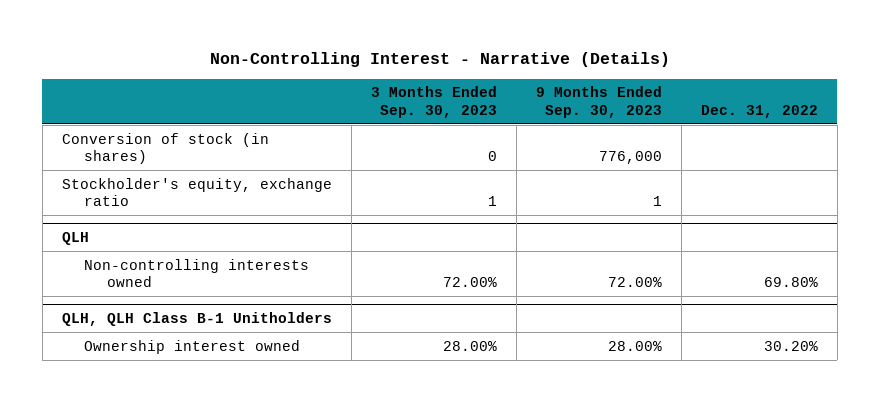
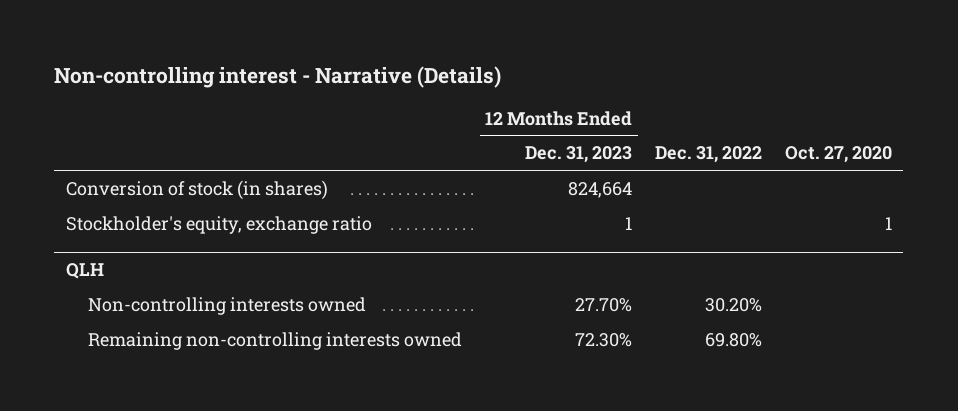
- Non-Controlling Interest - Narrative (Details)
+ Non-controlling interest - Narrative (Details)
- | 3 Months Ended Sep. 30, 2023 | 9 Months Ended Sep. 30, 2023 | Dec. 31, 2022
+ | 12 Months Ended Dec. 31, 2023 | Dec. 31, 2022 | Oct. 27, 2020
@ QLH
- Non-controlling interests owned | 72.00% | 72.00% | 69.80%
- QLH, QLH Class B-1 Unitholders
- Ownership interest owned | 28.00% | 28.00% | 30.20%
@ QLH
+ Non-controlling interests owned | 27.70% | 30.20% |
+ Remaining non-controlling interests owned | 72.30% | 69.80% |

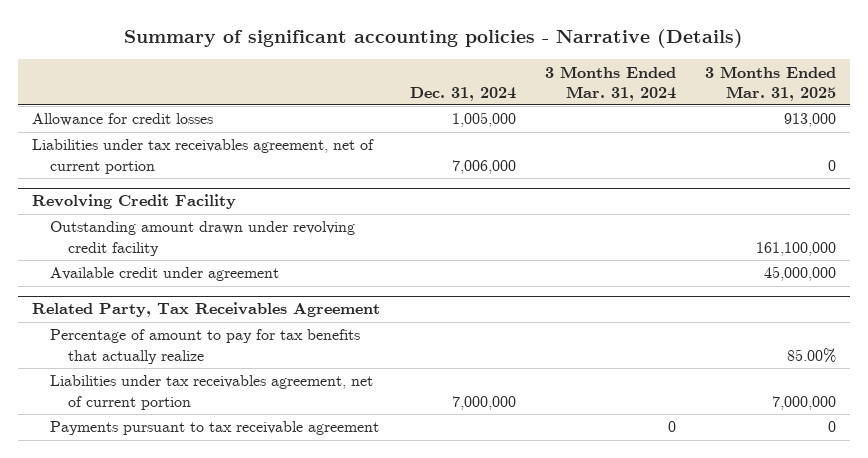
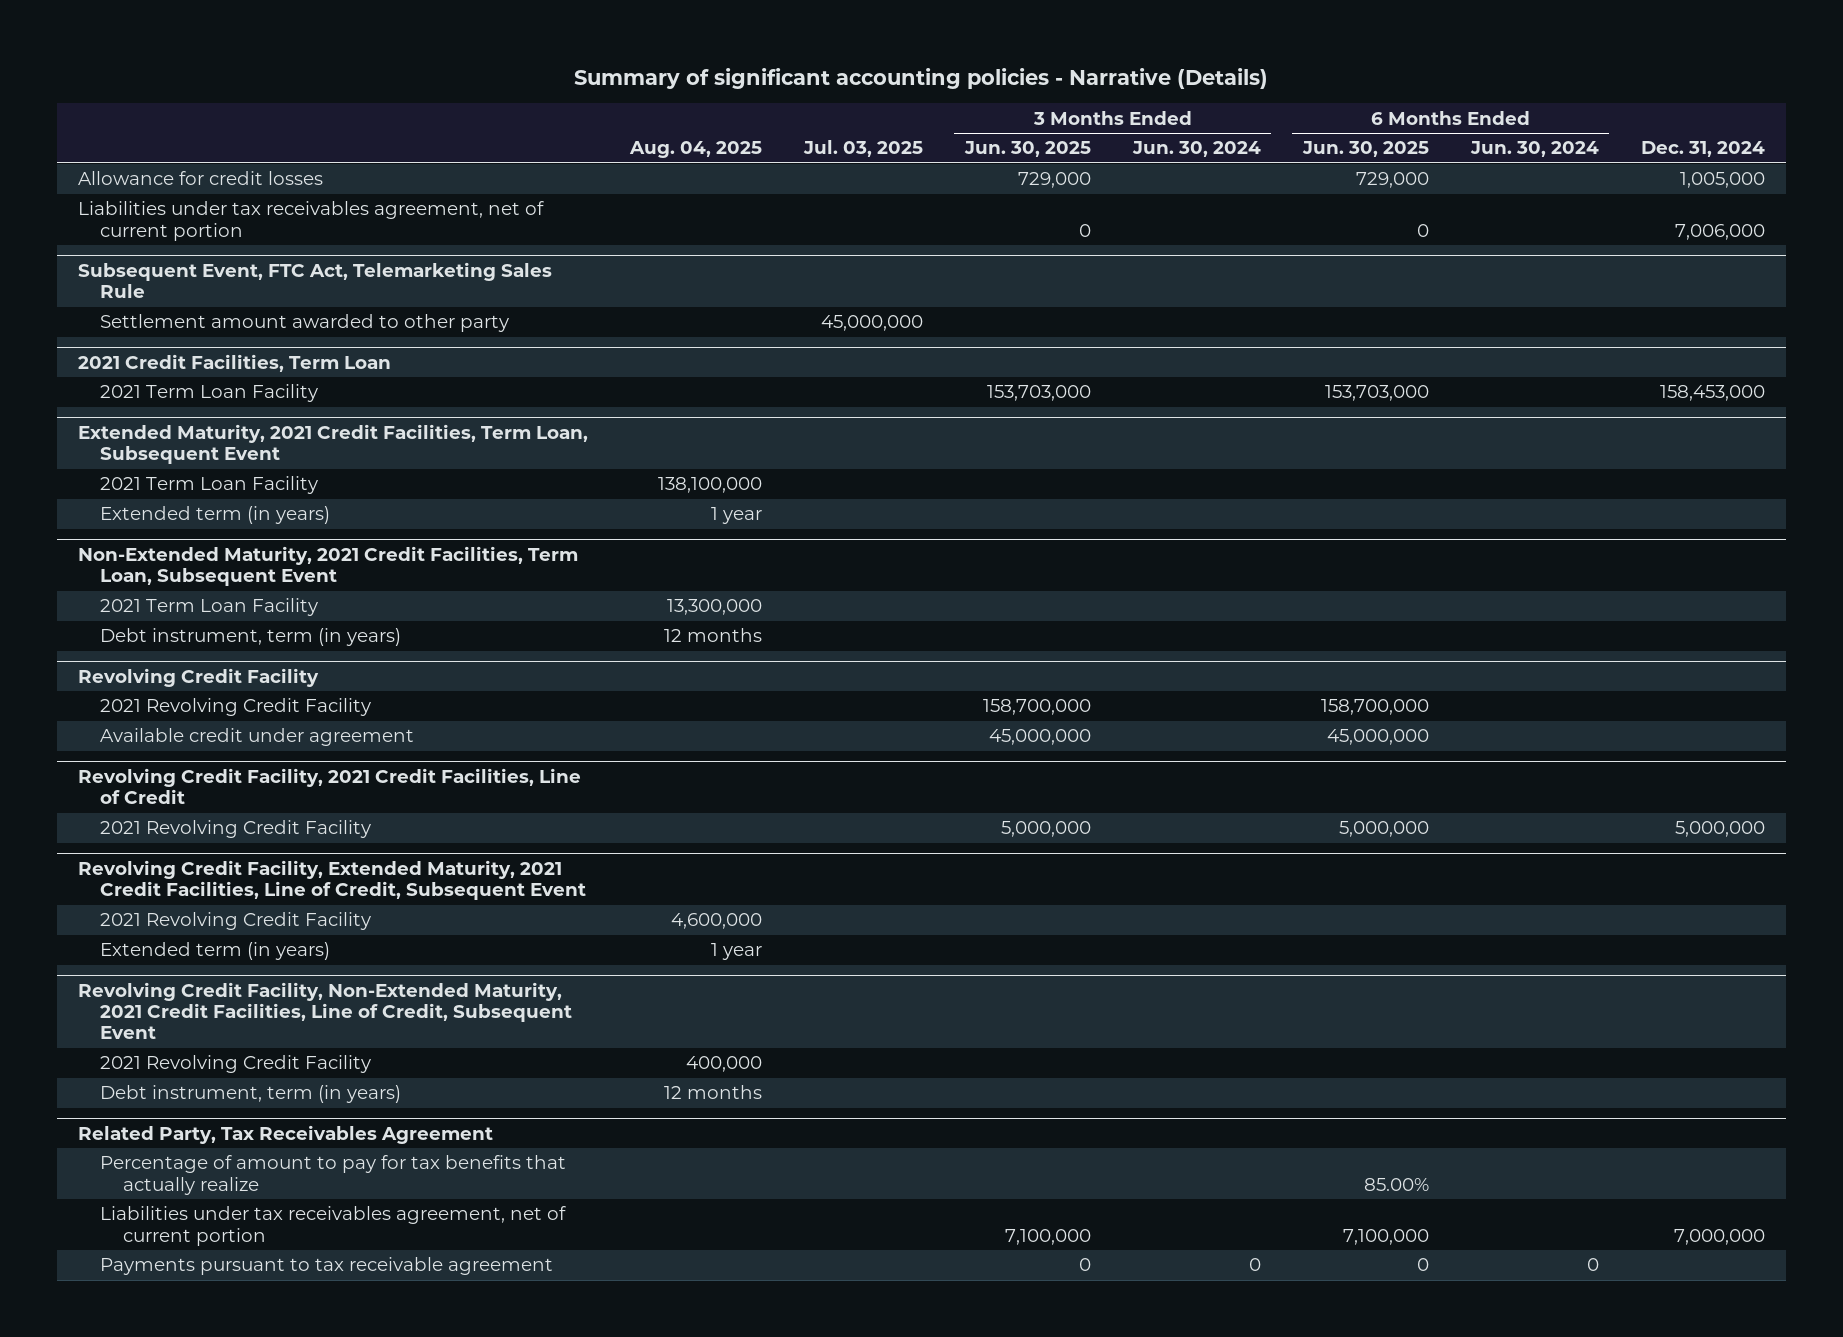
- | Dec. 31, 2024 | 3 Months Ended Mar. 31, 2024 | 3 Months Ended Mar. 31, 2025
+ | Aug. 04, 2025 | Jul. 03, 2025 | 3 Months Ended Jun. 30, 2025 | 3 Months Ended Jun. 30, 2024 | 6 Months Ended Jun. 30, 2025 | 6 Months Ended Jun. 30, 2024 | Dec. 31, 2024
+ Subsequent Event, FTC Act, Telemarketing Sales Rule
+ Settlement amount awarded to other party | | 45,000,000 | | | | |
+ 2021 Credit Facilities, Term Loan
+ 2021 Term Loan Facility | | | 153,703,000 | | 153,703,000 | | 158,453,000
+ Extended Maturity, 2021 Credit Facilities, Term Loan, Subsequent Event
+ 2021 Term Loan Facility | 138,100,000 | | | | | |
+ Extended term (in years) | 1 year | | | | | |
+ Non-Extended Maturity, 2021 Credit Facilities, Term Loan, Subsequent Event
+ 2021 Term Loan Facility | 13,300,000 | | | | | |
+ Debt instrument, term (in years) | 12 months | | | | | |
@ Revolving Credit Facility
- Outstanding amount drawn under revolving credit facility | | | 161,100,000
+ 2021 Revolving Credit Facility | | | 158,700,000 | | 158,700,000 | |
+ Revolving Credit Facility, 2021 Credit Facilities, Line of Credit
+ 2021 Revolving Credit Facility | | | 5,000,000 | | 5,000,000 | | 5,000,000
+ Revolving Credit Facility, Extended Maturity, 2021 Credit Facilities, Line of Credit, Subsequent Event
+ 2021 Revolving Credit Facility | 4,600,000 | | | | | |
+ Extended term (in years) | 1 year | | | | | |
+ Revolving Credit Facility, Non-Extended Maturity, 2021 Credit Facilities, Line of Credit, Subsequent Event
+ 2021 Revolving Credit Facility | 400,000 | | | | | |
+ Debt instrument, term (in years) | 12 months | | | | | |

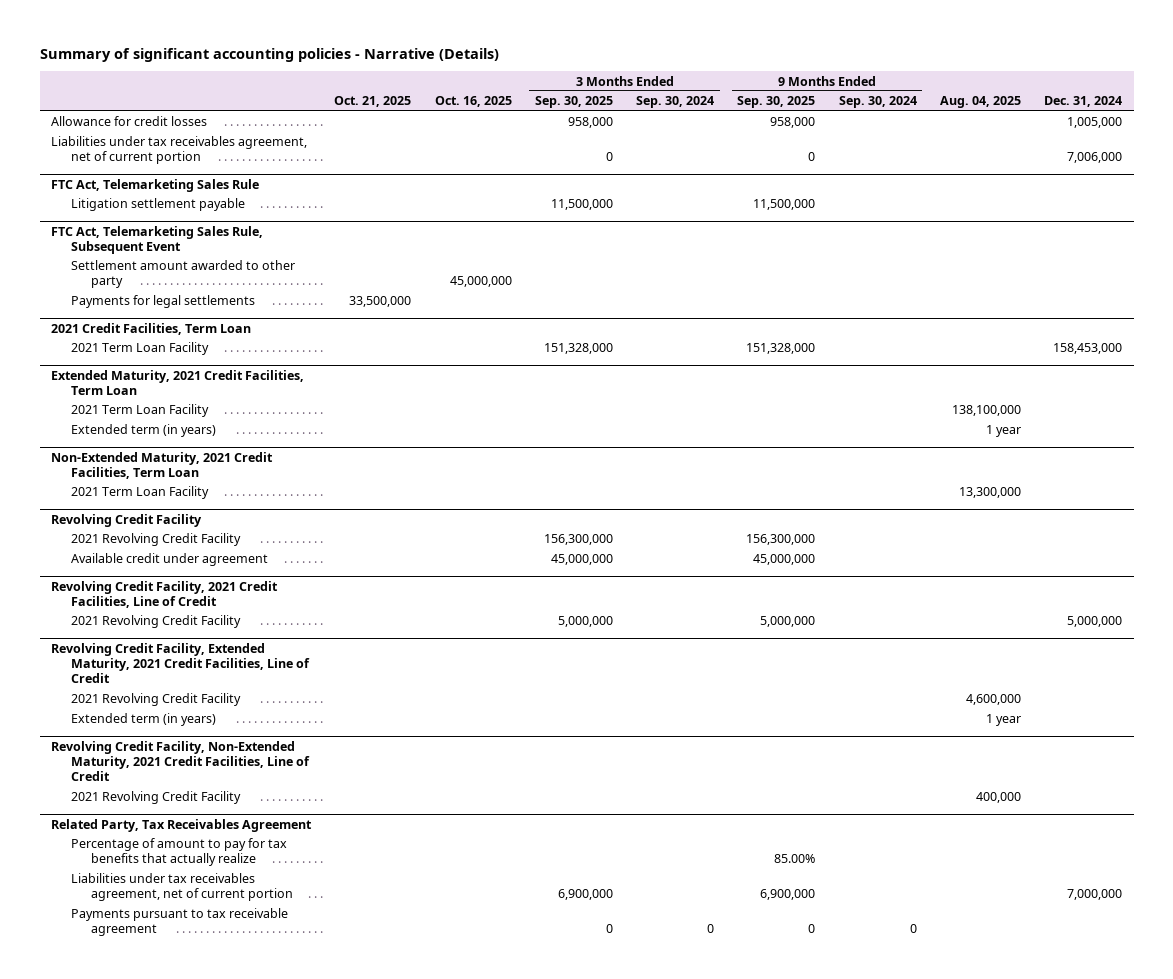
- | Aug. 04, 2025 | Jul. 03, 2025 | 3 Months Ended Jun. 30, 2025 | 3 Months Ended Jun. 30, 2024 | 6 Months Ended Jun. 30, 2025 | 6 Months Ended Jun. 30, 2024 | Dec. 31, 2024
+ | Oct. 21, 2025 | Oct. 16, 2025 | 3 Months Ended Sep. 30, 2025 | 3 Months Ended Sep. 30, 2024 | 9 Months Ended Sep. 30, 2025 | 9 Months Ended Sep. 30, 2024 | Aug. 04, 2025 | Dec. 31, 2024
- Subsequent Event, FTC Act, Telemarketing Sales Rule
+ FTC Act, Telemarketing Sales Rule
+ Litigation settlement payable | | | 11,500,000 | | 11,500,000 | | |
+ FTC Act, Telemarketing Sales Rule, Subsequent Event
+ Payments for legal settlements | 33,500,000 | | | | | | |
- Extended Maturity, 2021 Credit Facilities, Term Loan, Subsequent Event
+ Extended Maturity, 2021 Credit Facilities, Term Loan
- Non-Extended Maturity, 2021 Credit Facilities, Term Loan, Subsequent Event
+ Non-Extended Maturity, 2021 Credit Facilities, Term Loan
- Debt instrument, term (in years) | 12 months | | | | | |
- Revolving Credit Facility, Extended Maturity, 2021 Credit Facilities, Line of Credit, Subsequent Event
+ Revolving Credit Facility, Extended Maturity, 2021 Credit Facilities, Line of Credit
- Revolving Credit Facility, Non-Extended Maturity, 2021 Credit Facilities, Line of Credit, Subsequent Event
+ Revolving Credit Facility, Non-Extended Maturity, 2021 Credit Facilities, Line of Credit
- Debt instrument, term (in years) | 12 months | | | | | |

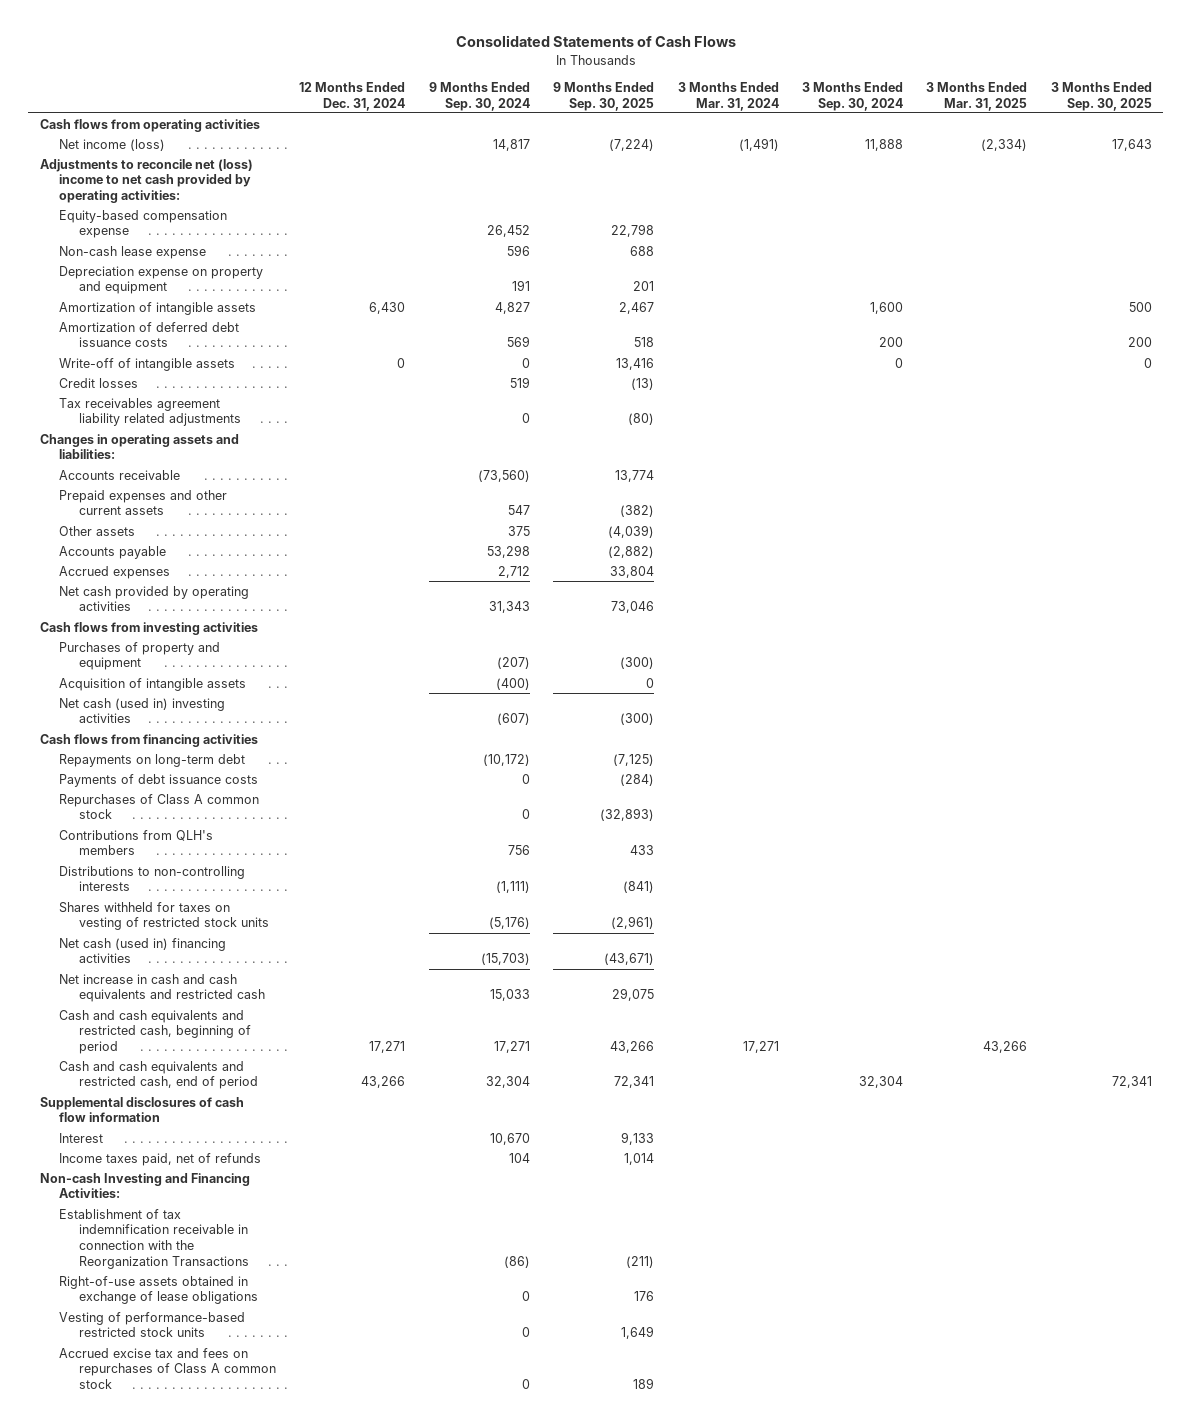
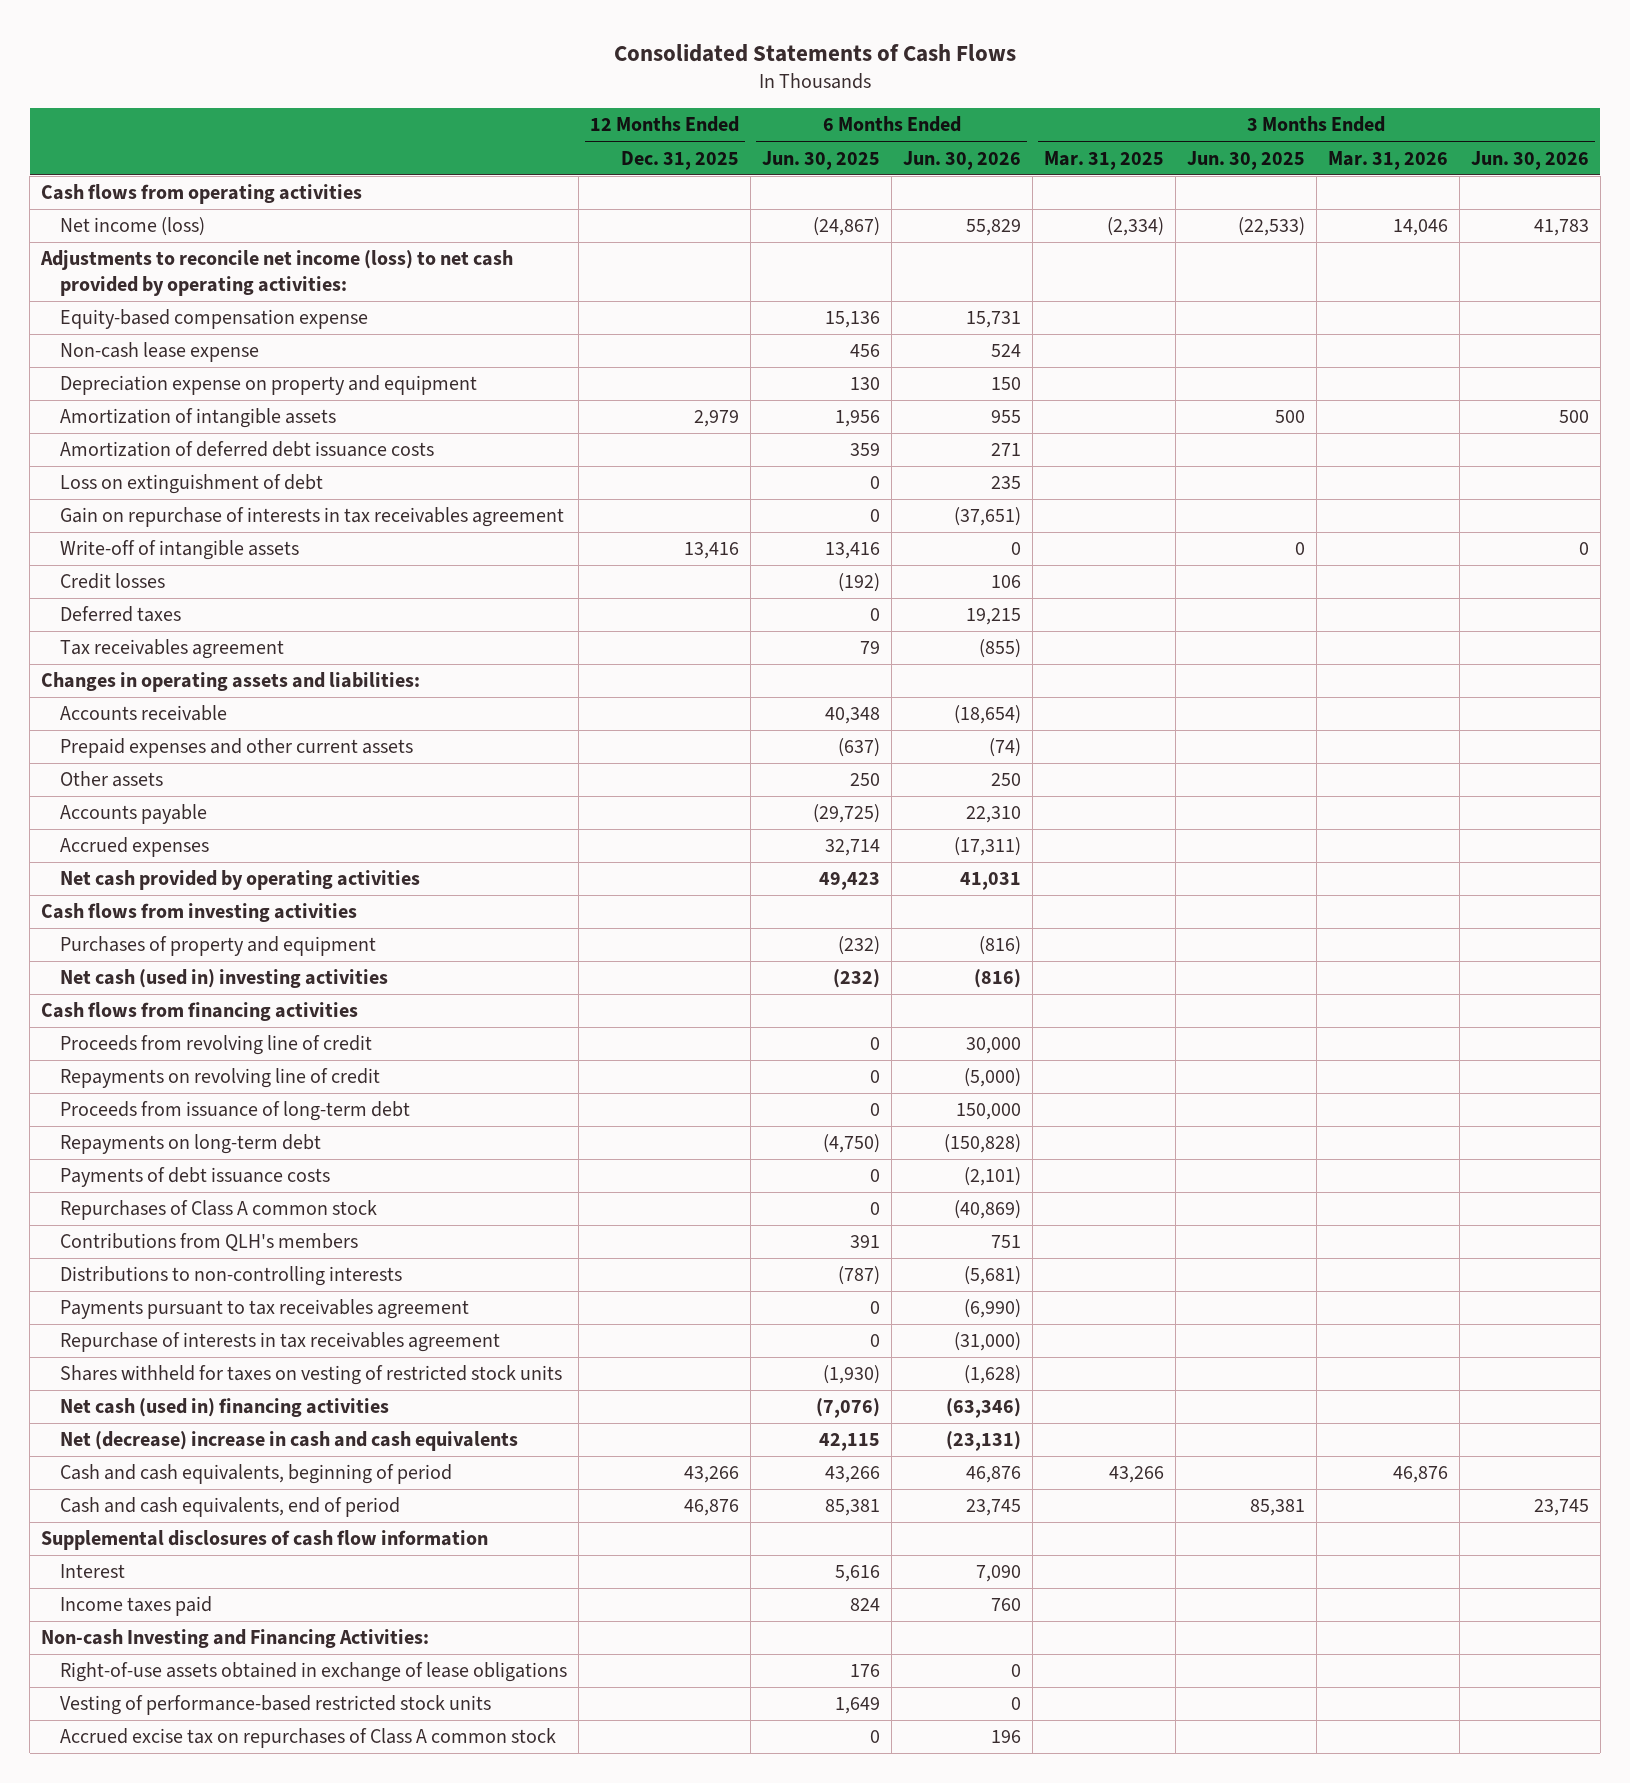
- | 12 Months Ended Dec. 31, 2024 | 9 Months Ended Sep. 30, 2024 | 9 Months Ended Sep. 30, 2025 | 3 Months Ended Mar. 31, 2024 | 3 Months Ended Sep. 30, 2024 | 3 Months Ended Mar. 31, 2025 | 3 Months Ended Sep. 30, 2025
+ | 12 Months Ended Dec. 31, 2025 | 6 Months Ended Jun. 30, 2025 | 6 Months Ended Jun. 30, 2026 | 3 Months Ended Mar. 31, 2025 | 3 Months Ended Jun. 30, 2025 | 3 Months Ended Mar. 31, 2026 | 3 Months Ended Jun. 30, 2026
- Adjustments to reconcile net (loss) income to net cash provided by operating activities:
+ Adjustments to reconcile net income (loss) to net cash provided by operating activities:
+ Loss on extinguishment of debt | | 0 | 235 | | | |
+ Gain on repurchase of interests in tax receivables agreement | | 0 | (37,651) | | | |
- Tax receivables agreement liability related adjustments | | 0 | (80) | | | |
+ Deferred taxes | | 0 | 19,215 | | | |
+ Tax receivables agreement | | 79 | (855) | | | |
- Acquisition of intangible assets | | (400) | 0 | | | |
+ Proceeds from revolving line of credit | | 0 | 30,000 | | | |
+ Repayments on revolving line of credit | | 0 | (5,000) | | | |
+ Proceeds from issuance of long-term debt | | 0 | 150,000 | | | |
+ Payments pursuant to tax receivables agreement | | 0 | (6,990) | | | |
+ Repurchase of interests in tax receivables agreement | | 0 | (31,000) | | | |
- Net increase in cash and cash equivalents and restricted cash | | 15,033 | 29,075 | | | |
- Cash and cash equivalents and restricted cash, beginning of period | 17,271 | 17,271 | 43,266 | 17,271 | | 43,266 |
- Cash and cash equivalents and restricted cash, end of period | 43,266 | 32,304 | 72,341 | | 32,304 | | 72,341
+ Net (decrease) increase in cash and cash equivalents | | 42,115 | (23,131) | | | |
+ Cash and cash equivalents, beginning of period | 43,266 | 43,266 | 46,876 | 43,266 | | 46,876 |
+ Cash and cash equivalents, end of period | 46,876 | 85,381 | 23,745 | | 85,381 | | 23,745
- Income taxes paid, net of refunds | | 104 | 1,014 | | | |
+ Income taxes paid | | 824 | 760 | | | |
- Establishment of tax indemnification receivable in connection with the Reorganization Transactions | | (86) | (211) | | | |
- Accrued excise tax and fees on repurchases of Class A common stock | | 0 | 189 | | | |
+ Accrued excise tax on repurchases of Class A common stock | | 0 | 196 | | | |

